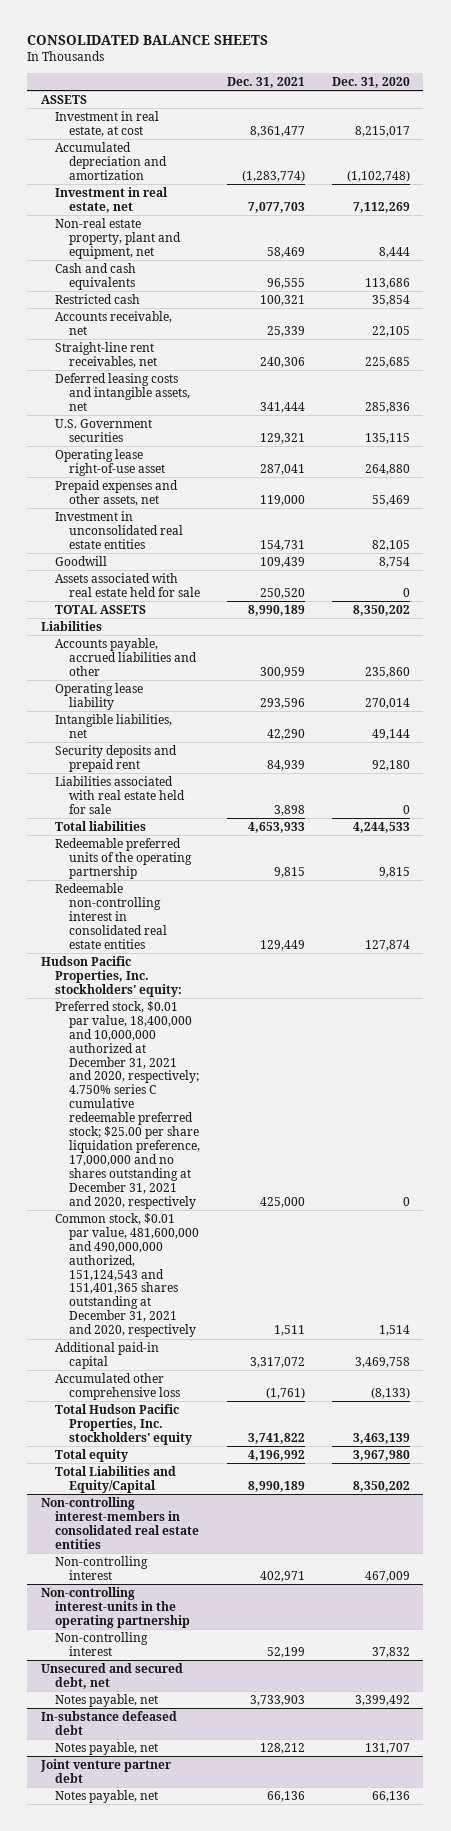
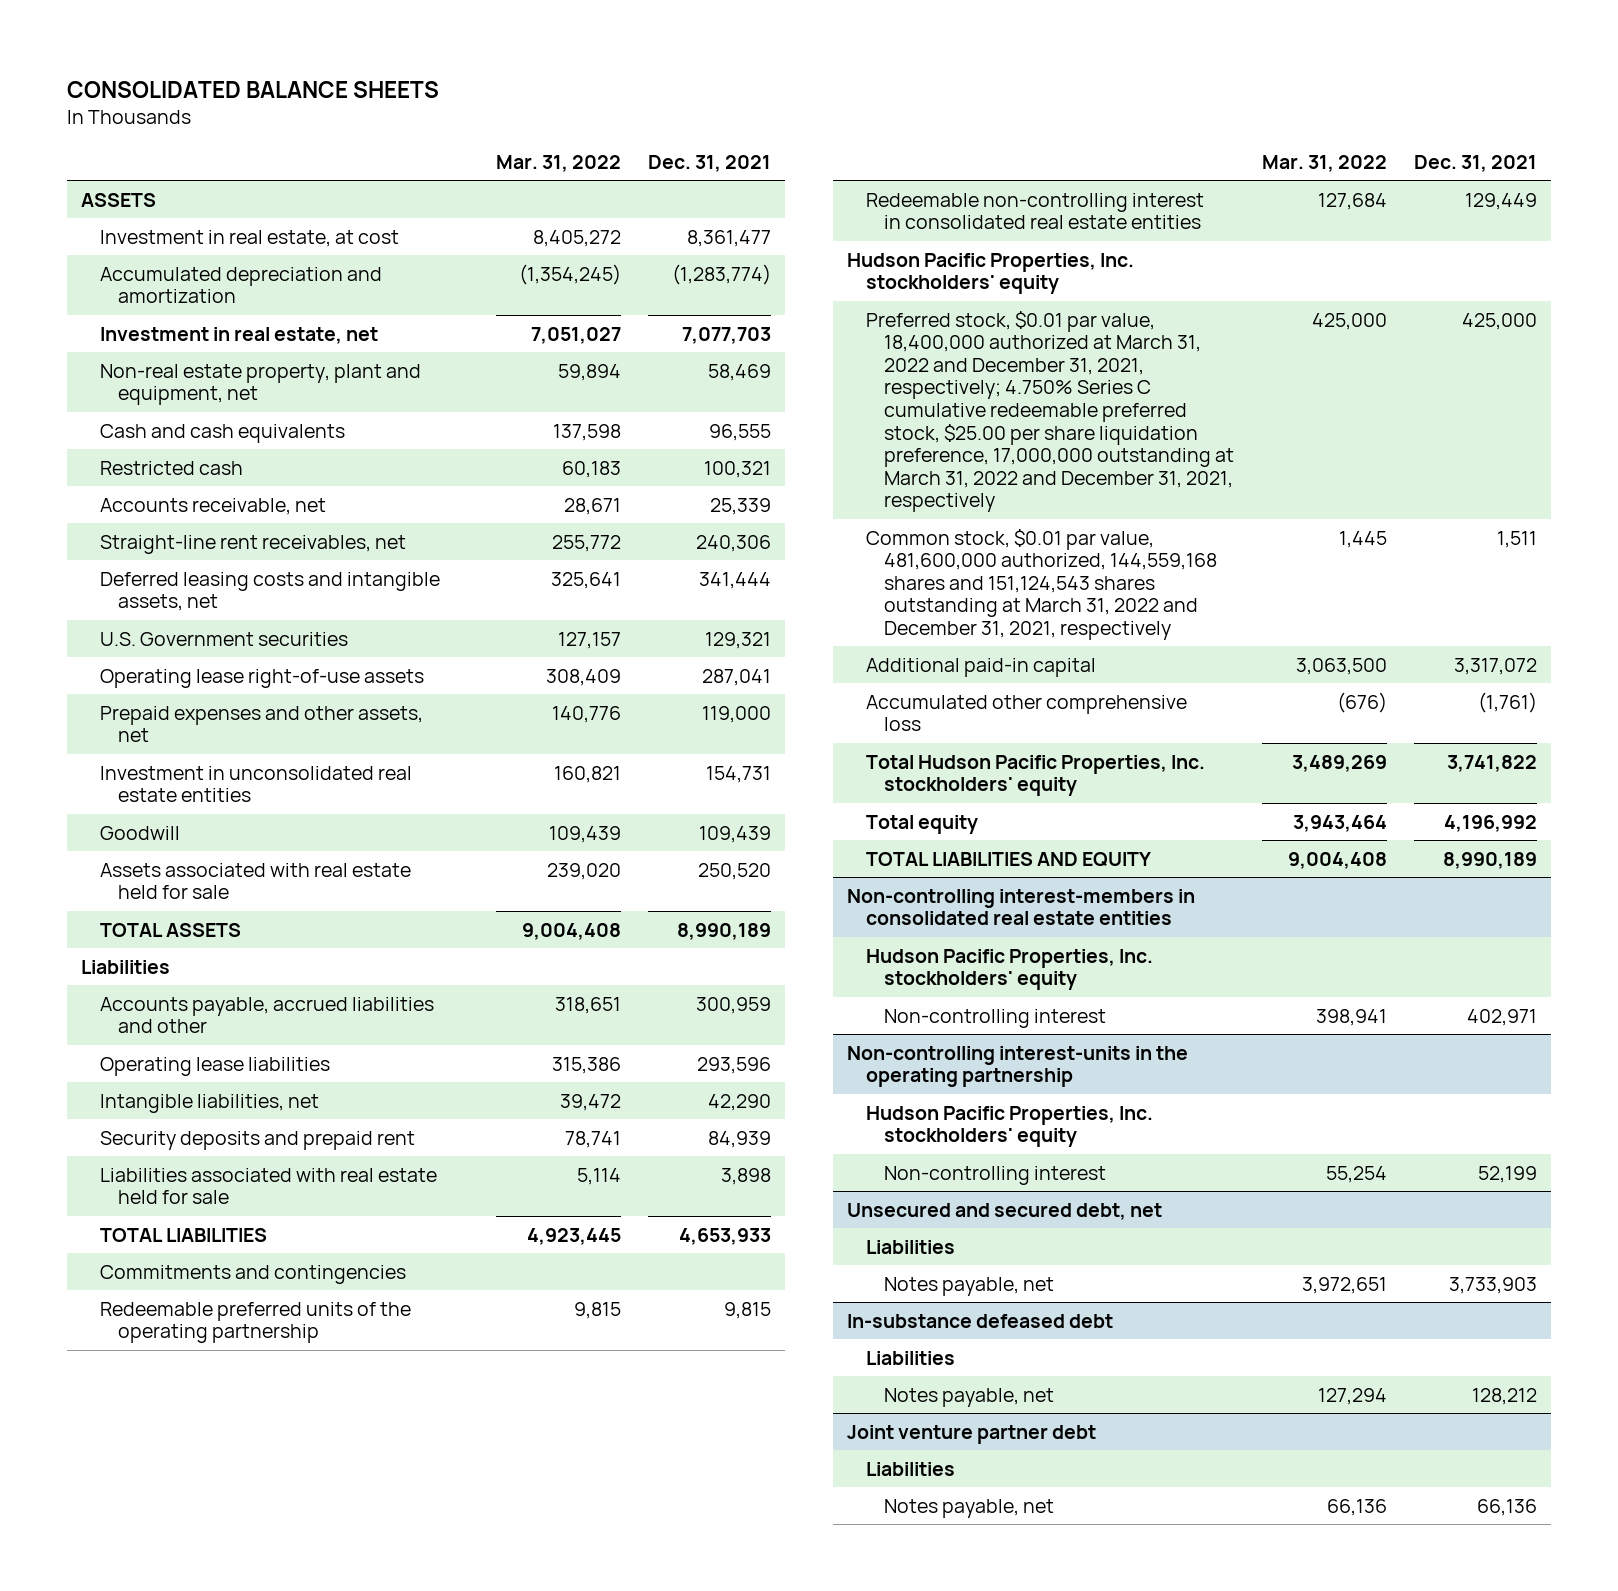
- | Dec. 31, 2021 | Dec. 31, 2020
+ | Mar. 31, 2022 | Dec. 31, 2021
- Operating lease right-of-use asset | 287,041 | 264,880
+ Operating lease right-of-use assets | 308,409 | 287,041
- Operating lease liability | 293,596 | 270,014
+ Operating lease liabilities | 315,386 | 293,596
- Total liabilities | 4,653,933 | 4,244,533
+ TOTAL LIABILITIES | 4,923,445 | 4,653,933
+ Commitments and contingencies
- Hudson Pacific Properties, Inc. stockholders' equity:
- Preferred stock, $0.01 par value, 18,400,000 and 10,000,000 authorized at December 31, 2021 and 2020, respectively; 4.750% series C cumulative redeemable preferred stock; $25.00 per share liquidation preference, 17,000,000 and no shares outstanding at December 31, 2021 and 2020, respectively | 425,000 | 0
- Common stock, $0.01 par value, 481,600,000 and 490,000,000 authorized, 151,124,543 and 151,401,365 shares outstanding at December 31, 2021 and 2020, respectively | 1,511 | 1,514
+ Hudson Pacific Properties, Inc. stockholders' equity
+ Preferred stock, $0.01 par value, 18,400,000 authorized at March 31, 2022 and December 31, 2021, respectively; 4.750% Series C cumulative redeemable preferred stock, $25.00 per share liquidation preference, 17,000,000 outstanding at March 31, 2022 and December 31, 2021, respectively | 425,000 | 425,000
+ Common stock, $0.01 par value, 481,600,000 authorized, 144,559,168 shares and 151,124,543 shares outstanding at March 31, 2022 and December 31, 2021, respectively | 1,445 | 1,511
- Total Liabilities and Equity/Capital | 8,990,189 | 8,350,202
+ TOTAL LIABILITIES AND EQUITY | 9,004,408 | 8,990,189
@ Non-controlling interest-members in consolidated real estate entities
+ Hudson Pacific Properties, Inc. stockholders' equity
@ Non-controlling interest-units in the operating partnership
+ Hudson Pacific Properties, Inc. stockholders' equity
@ Unsecured and secured debt, net
+ Liabilities
@ In-substance defeased debt
+ Liabilities
@ Joint venture partner debt
+ Liabilities

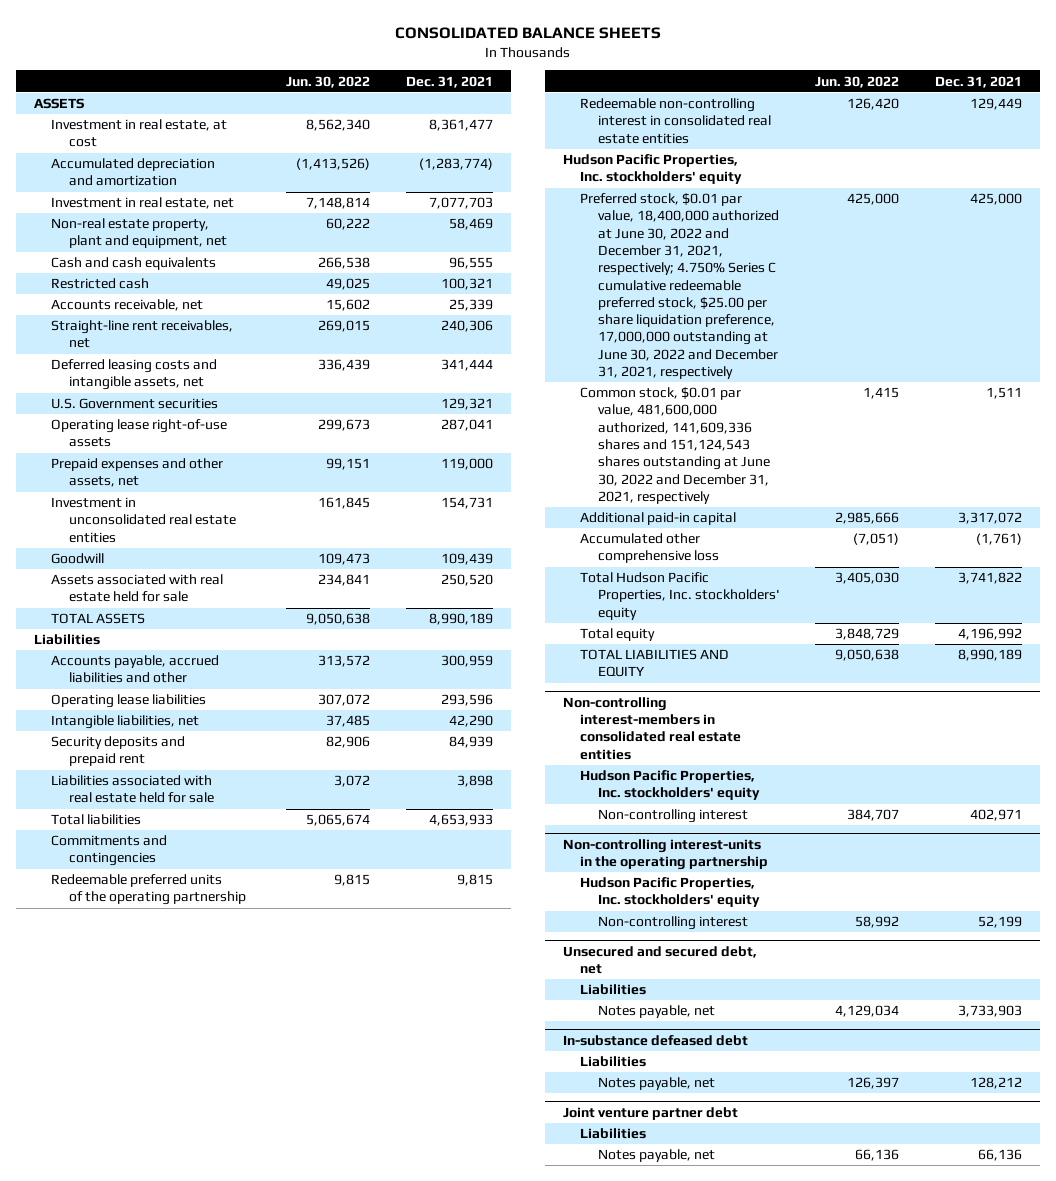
- | Mar. 31, 2022 | Dec. 31, 2021
+ | Jun. 30, 2022 | Dec. 31, 2021
- TOTAL LIABILITIES | 4,923,445 | 4,653,933
+ Total liabilities | 5,065,674 | 4,653,933
- Preferred stock, $0.01 par value, 18,400,000 authorized at March 31, 2022 and December 31, 2021, respectively; 4.750% Series C cumulative redeemable preferred stock, $25.00 per share liquidation preference, 17,000,000 outstanding at March 31, 2022 and December 31, 2021, respectively | 425,000 | 425,000
- Common stock, $0.01 par value, 481,600,000 authorized, 144,559,168 shares and 151,124,543 shares outstanding at March 31, 2022 and December 31, 2021, respectively | 1,445 | 1,511
+ Preferred stock, $0.01 par value, 18,400,000 authorized at June 30, 2022 and December 31, 2021, respectively; 4.750% Series C cumulative redeemable preferred stock, $25.00 per share liquidation preference, 17,000,000 outstanding at June 30, 2022 and December 31, 2021, respectively | 425,000 | 425,000
+ Common stock, $0.01 par value, 481,600,000 authorized, 141,609,336 shares and 151,124,543 shares outstanding at June 30, 2022 and December 31, 2021, respectively | 1,415 | 1,511

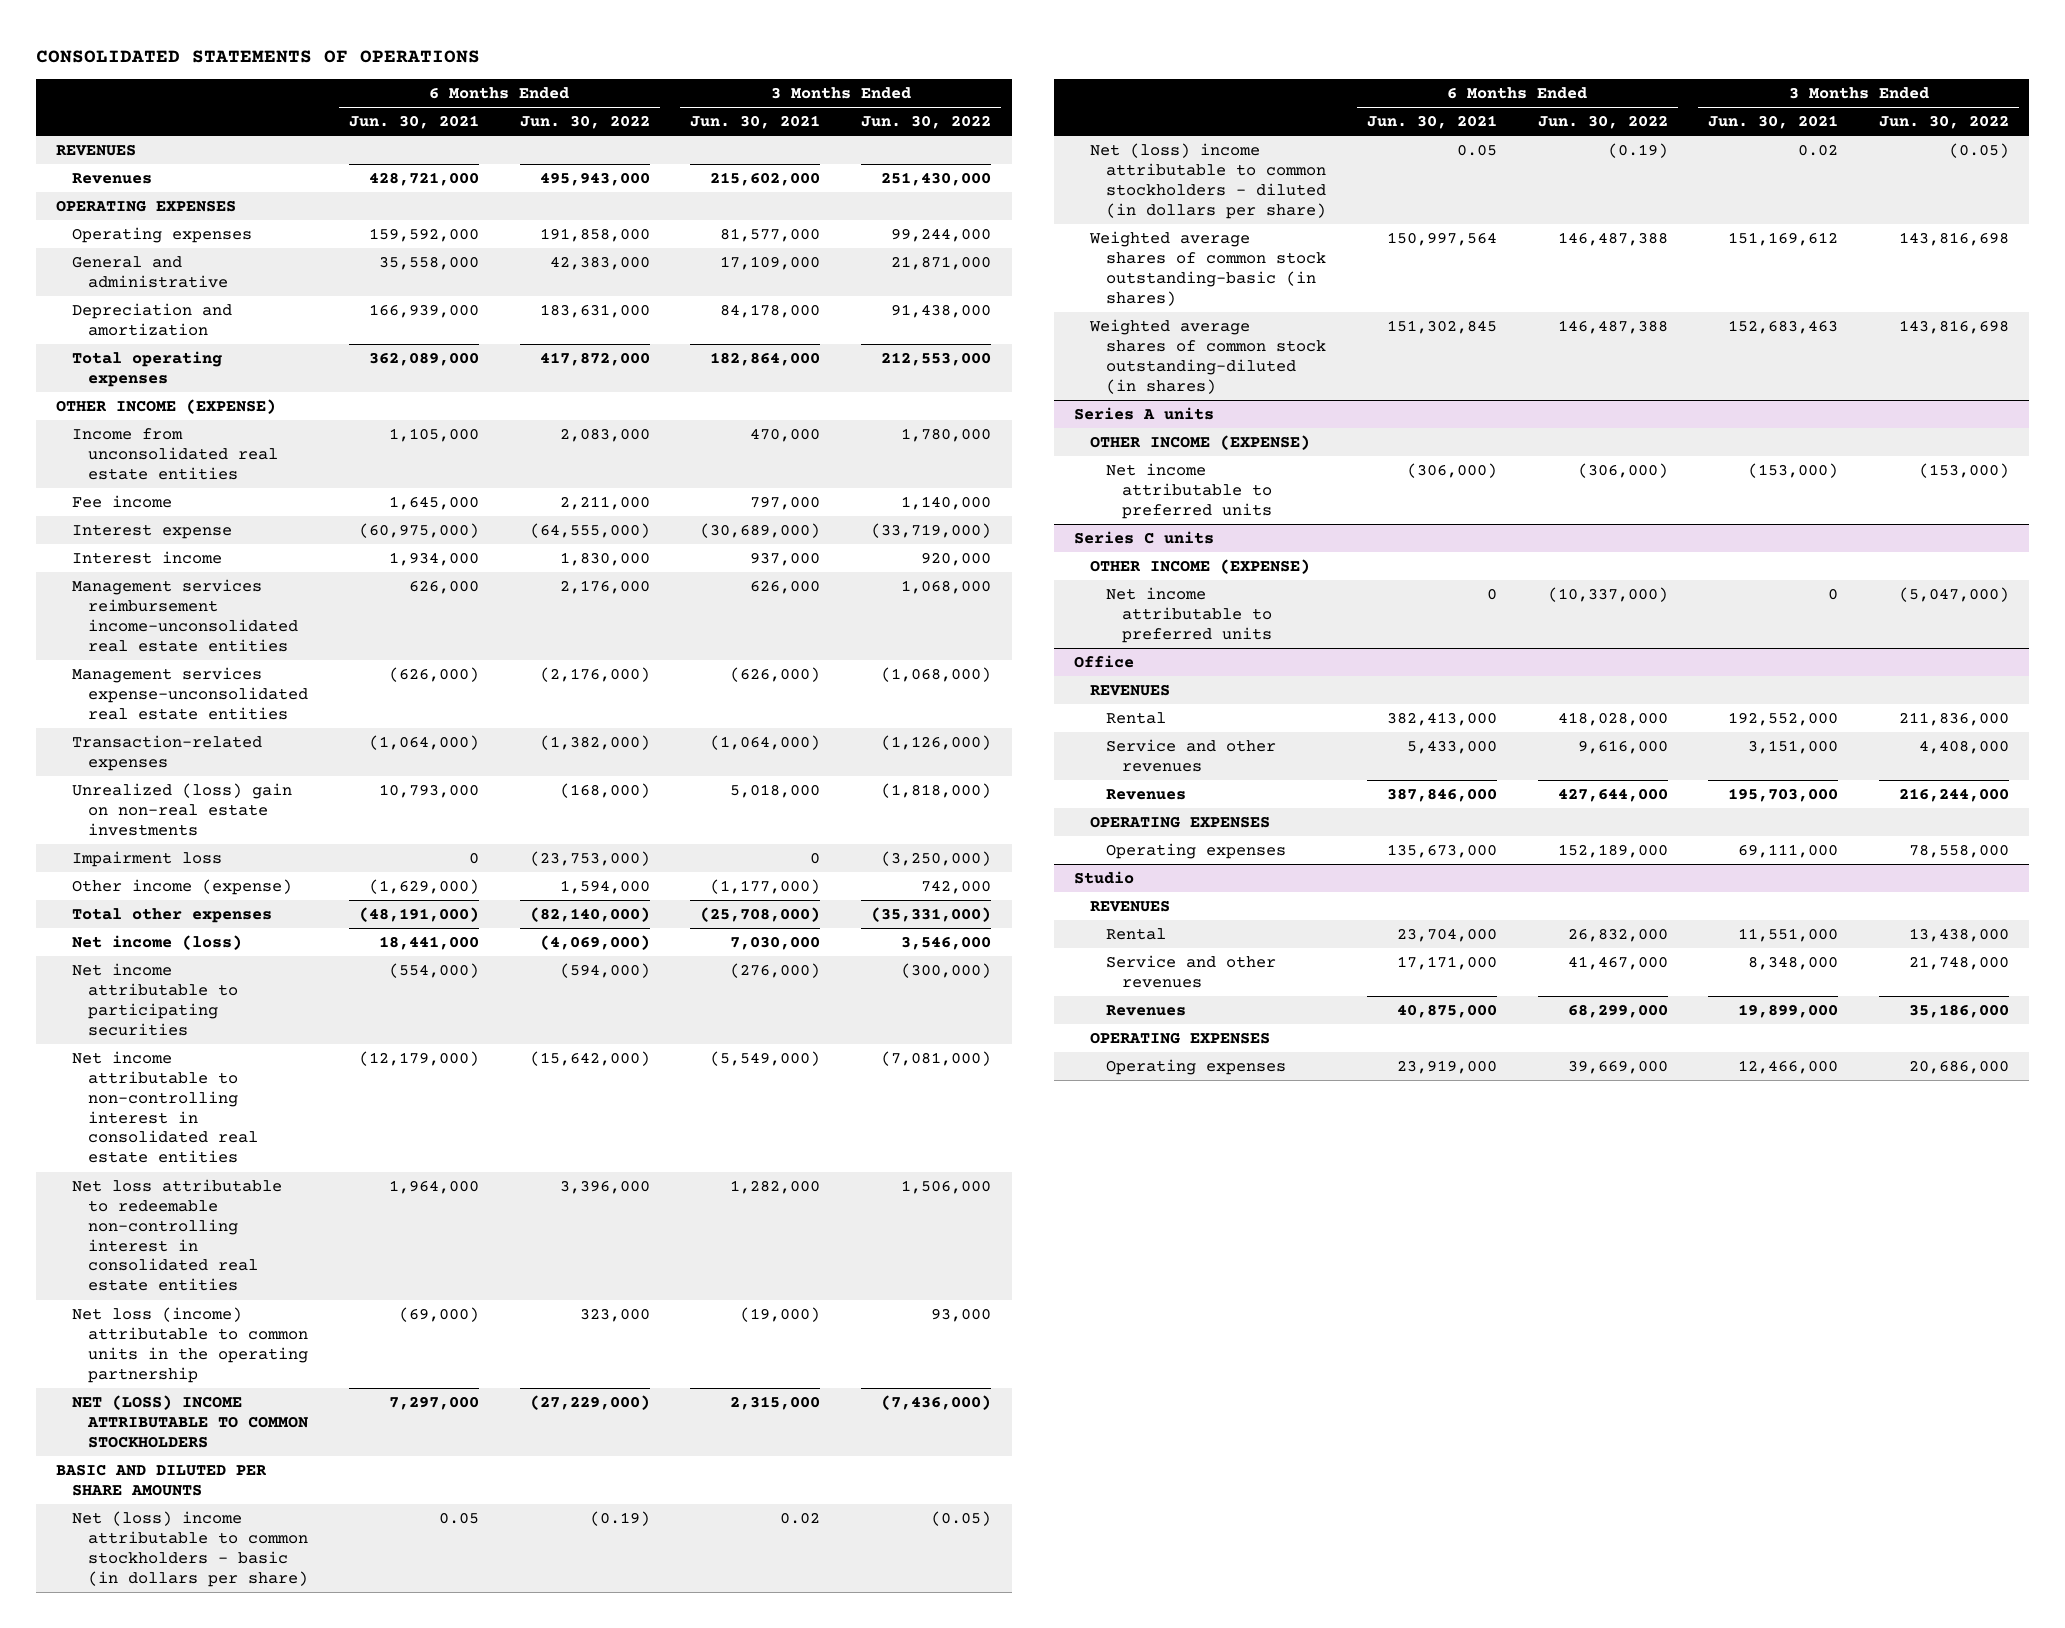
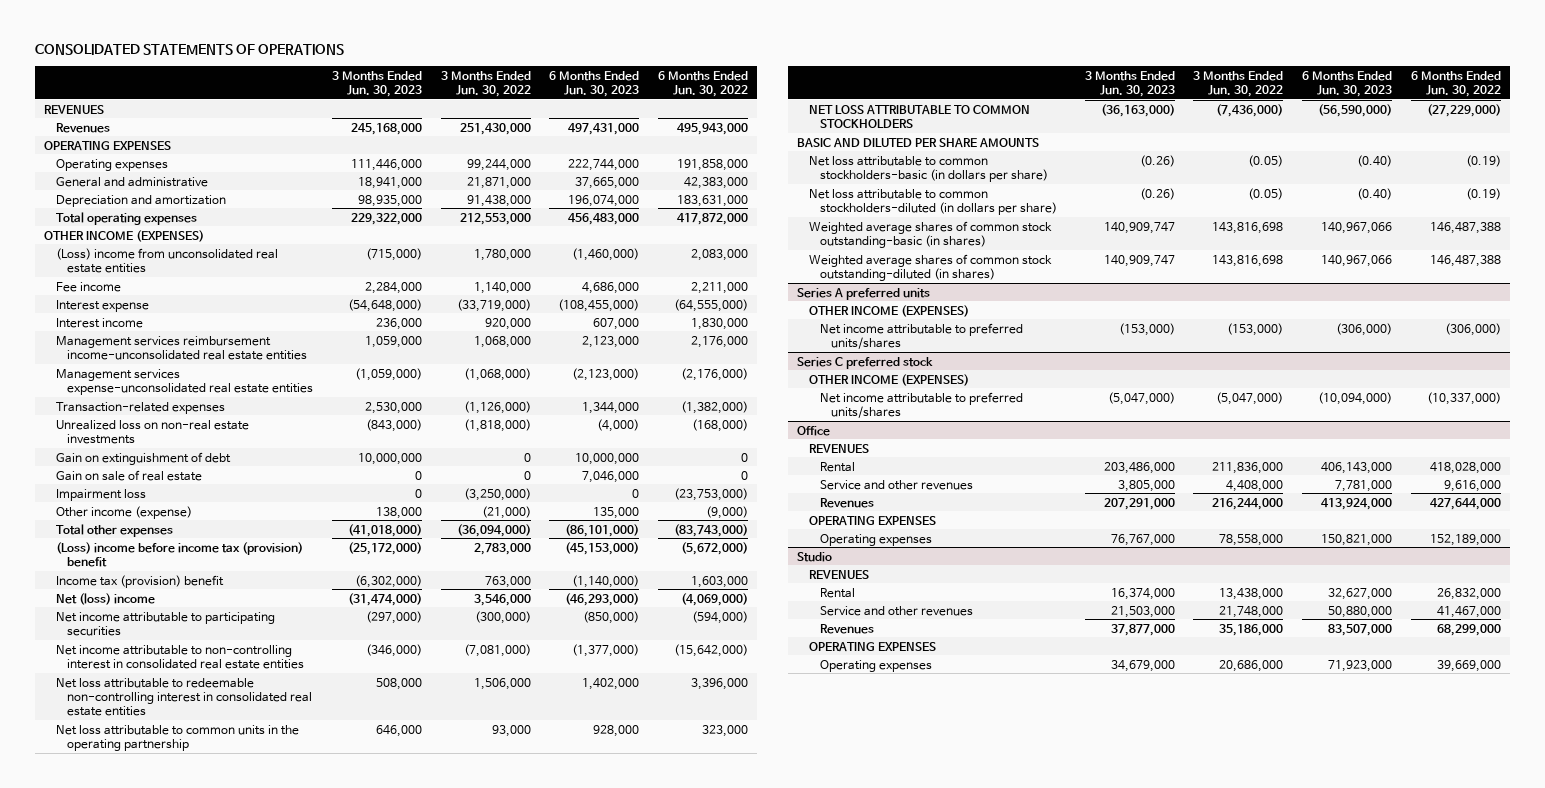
- | 6 Months Ended Jun. 30, 2021 | 6 Months Ended Jun. 30, 2022 | 3 Months Ended Jun. 30, 2021 | 3 Months Ended Jun. 30, 2022
+ | 3 Months Ended Jun. 30, 2023 | 3 Months Ended Jun. 30, 2022 | 6 Months Ended Jun. 30, 2023 | 6 Months Ended Jun. 30, 2022
- OTHER INCOME (EXPENSE)
- Income from unconsolidated real estate entities | 1,105,000 | 2,083,000 | 470,000 | 1,780,000
+ OTHER INCOME (EXPENSES)
+ (Loss) income from unconsolidated real estate entities | (715,000) | 1,780,000 | (1,460,000) | 2,083,000
- Unrealized (loss) gain on non-real estate investments | 10,793,000 | (168,000) | 5,018,000 | (1,818,000)
+ Unrealized loss on non-real estate investments | (843,000) | (1,818,000) | (4,000) | (168,000)
+ Gain on extinguishment of debt | 10,000,000 | 0 | 10,000,000 | 0
+ Gain on sale of real estate | 0 | 0 | 7,046,000 | 0
- Other income (expense) | (1,629,000) | 1,594,000 | (1,177,000) | 742,000
- Total other expenses | (48,191,000) | (82,140,000) | (25,708,000) | (35,331,000)
- Net income (loss) | 18,441,000 | (4,069,000) | 7,030,000 | 3,546,000
+ Other income (expense) | 138,000 | (21,000) | 135,000 | (9,000)
+ Total other expenses | (41,018,000) | (36,094,000) | (86,101,000) | (83,743,000)
+ (Loss) income before income tax (provision) benefit | (25,172,000) | 2,783,000 | (45,153,000) | (5,672,000)
+ Income tax (provision) benefit | (6,302,000) | 763,000 | (1,140,000) | 1,603,000
+ Net (loss) income | (31,474,000) | 3,546,000 | (46,293,000) | (4,069,000)
- Net loss (income) attributable to common units in the operating partnership | (69,000) | 323,000 | (19,000) | 93,000
- NET (LOSS) INCOME ATTRIBUTABLE TO COMMON STOCKHOLDERS | 7,297,000 | (27,229,000) | 2,315,000 | (7,436,000)
+ Net loss attributable to common units in the operating partnership | 646,000 | 93,000 | 928,000 | 323,000
+ NET LOSS ATTRIBUTABLE TO COMMON STOCKHOLDERS | (36,163,000) | (7,436,000) | (56,590,000) | (27,229,000)
- Net (loss) income attributable to common stockholders - basic (in dollars per share) | 0.05 | (0.19) | 0.02 | (0.05)
- Net (loss) income attributable to common stockholders - diluted (in dollars per share) | 0.05 | (0.19) | 0.02 | (0.05)
+ Net loss attributable to common stockholders-basic (in dollars per share) | (0.26) | (0.05) | (0.40) | (0.19)
+ Net loss attributable to common stockholders-diluted (in dollars per share) | (0.26) | (0.05) | (0.40) | (0.19)
- Series A units
- OTHER INCOME (EXPENSE)
- Net income attributable to preferred units | (306,000) | (306,000) | (153,000) | (153,000)
- Series C units
- OTHER INCOME (EXPENSE)
- Net income attributable to preferred units | 0 | (10,337,000) | 0 | (5,047,000)
+ Series A preferred units
+ OTHER INCOME (EXPENSES)
+ Net income attributable to preferred units/shares | (153,000) | (153,000) | (306,000) | (306,000)
+ Series C preferred stock
+ OTHER INCOME (EXPENSES)
+ Net income attributable to preferred units/shares | (5,047,000) | (5,047,000) | (10,094,000) | (10,337,000)

